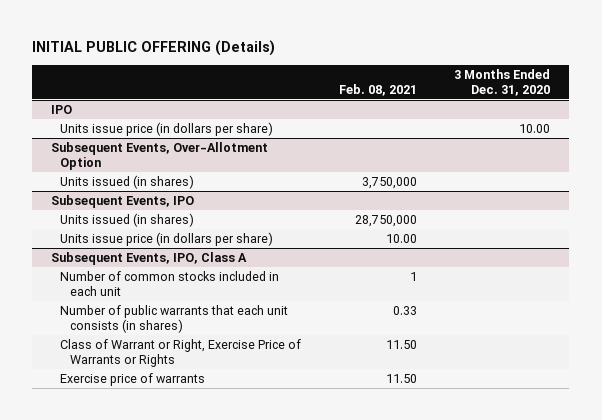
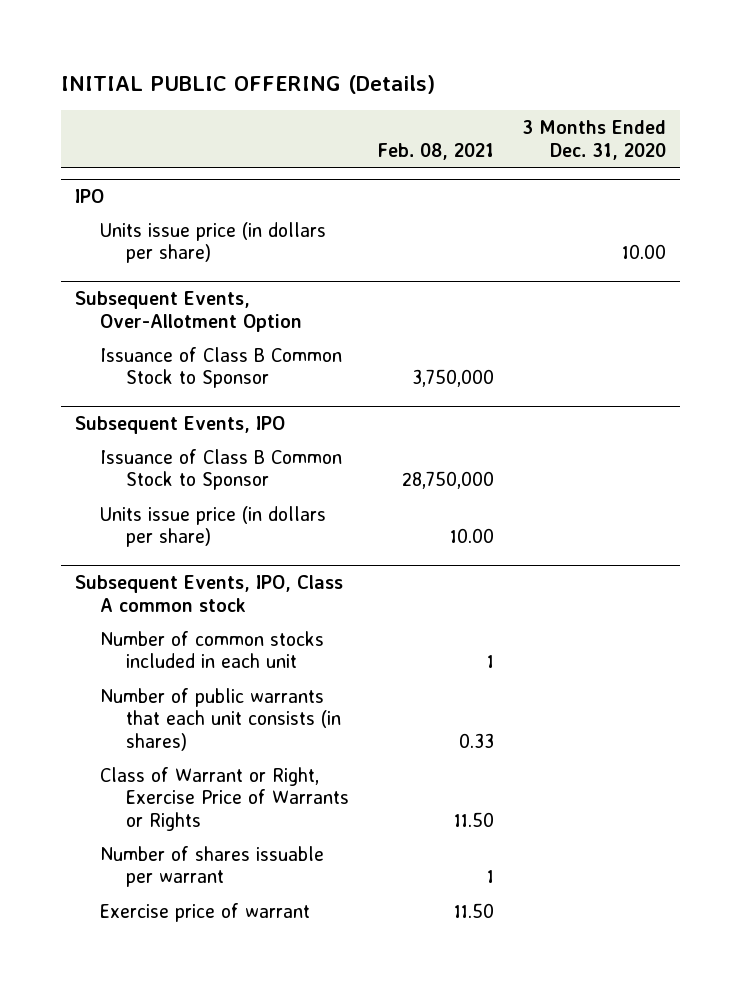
@ Subsequent Events, Over-Allotment Option
- Units issued (in shares) | 3,750,000 |
+ Issuance of Class B Common Stock to Sponsor | 3,750,000 |
@ Subsequent Events, IPO
- Units issued (in shares) | 28,750,000 |
+ Issuance of Class B Common Stock to Sponsor | 28,750,000 |
- Subsequent Events, IPO, Class A
+ Subsequent Events, IPO, Class A common stock
- Exercise price of warrants | 11.50 |
+ Number of shares issuable per warrant | 1 |
+ Exercise price of warrant | 11.50 |

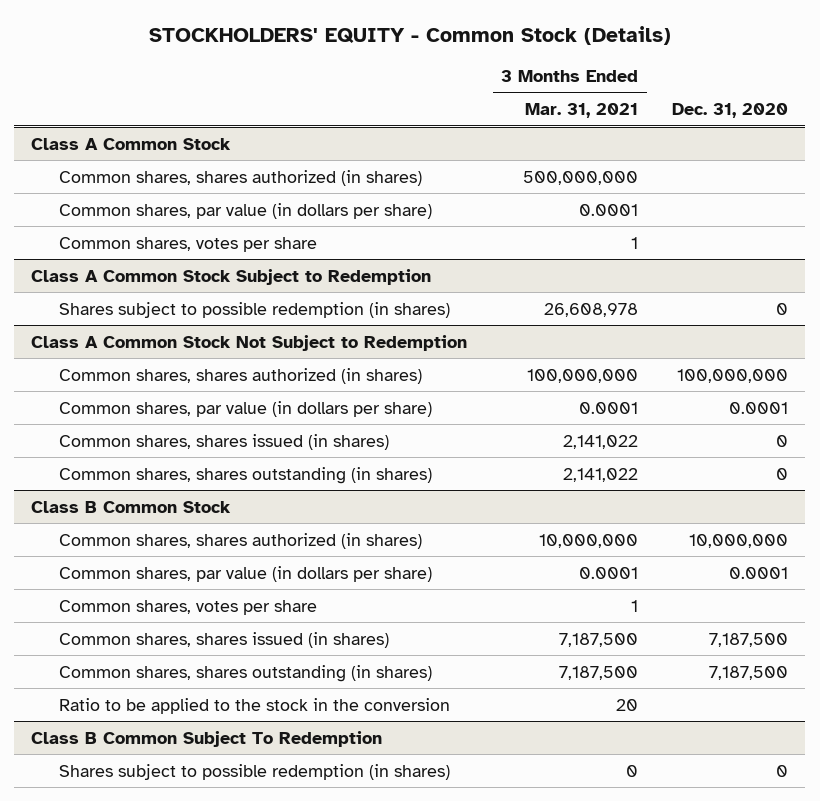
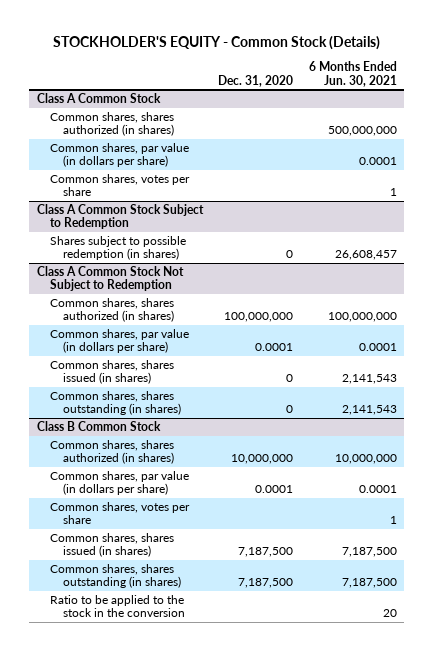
- STOCKHOLDERS' EQUITY - Common Stock (Details)
+ STOCKHOLDER'S EQUITY - Common Stock (Details)
- | 3 Months Ended Mar. 31, 2021 | Dec. 31, 2020
+ | Dec. 31, 2020 | 6 Months Ended Jun. 30, 2021
- Class B Common Subject To Redemption
- Shares subject to possible redemption (in shares) | 0 | 0

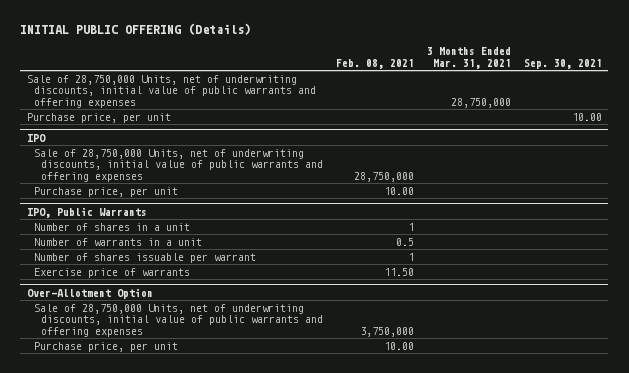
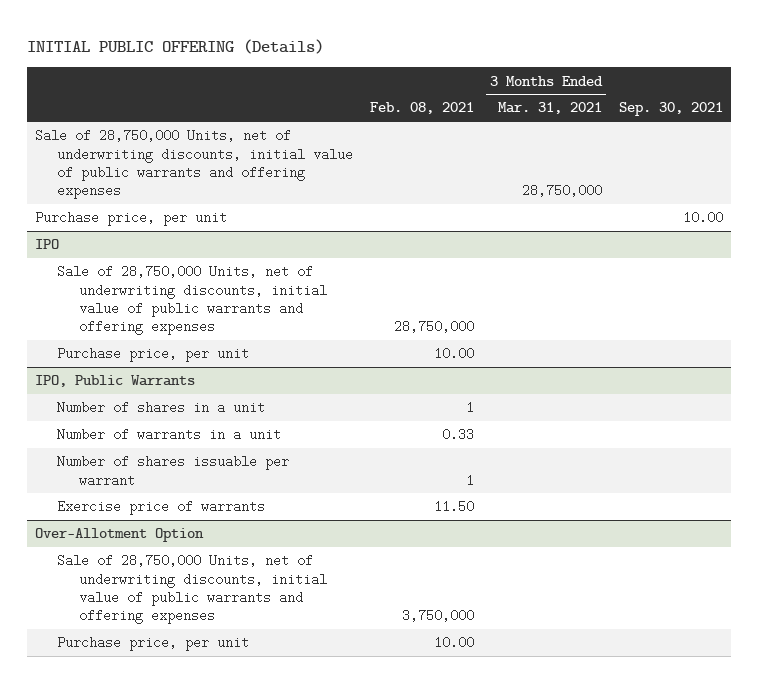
@ IPO, Public Warrants
- Number of warrants in a unit | 0.5 | |
+ Number of warrants in a unit | 0.33 | |

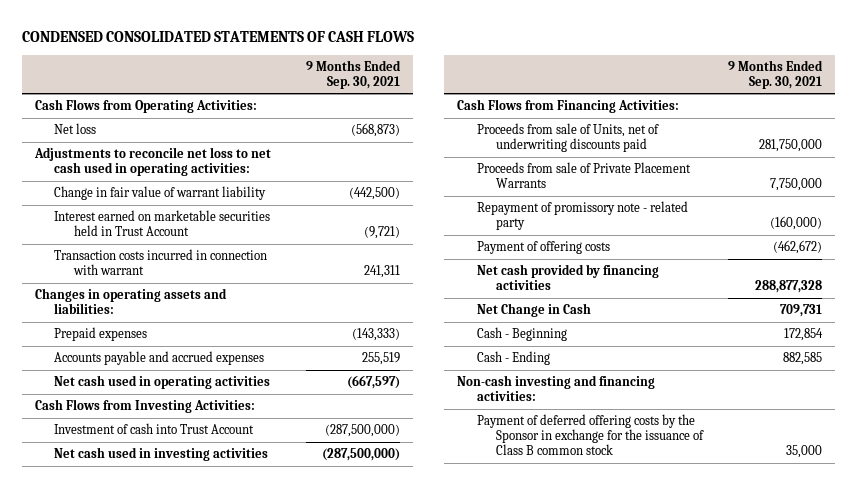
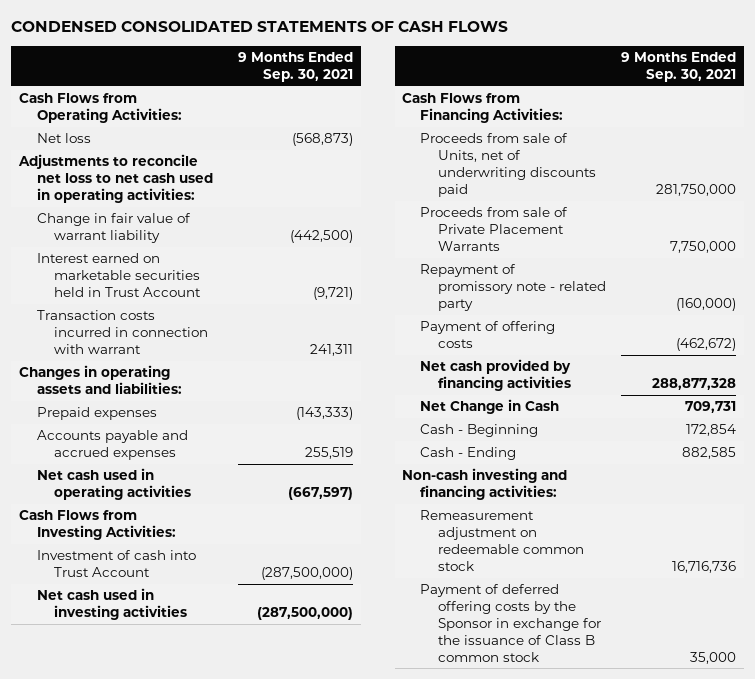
+ Remeasurement adjustment on redeemable common stock | 16,716,736

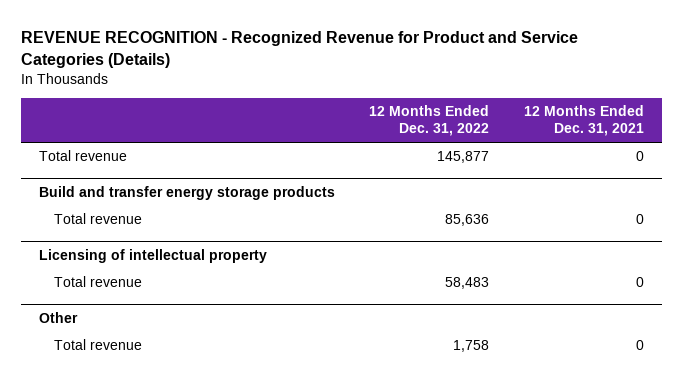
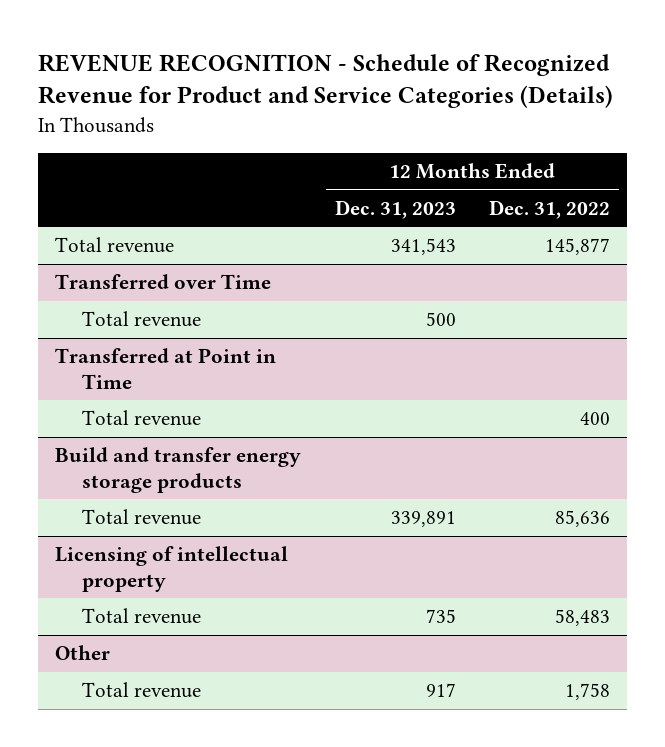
- REVENUE RECOGNITION - Recognized Revenue for Product and Service Categories (Details)
+ REVENUE RECOGNITION - Schedule of Recognized Revenue for Product and Service Categories (Details)
- | 12 Months Ended Dec. 31, 2022 | 12 Months Ended Dec. 31, 2021
+ | 12 Months Ended Dec. 31, 2023 | 12 Months Ended Dec. 31, 2022
+ Transferred over Time
+ Total revenue | 500 |
+ Transferred at Point in Time
+ Total revenue | | 400

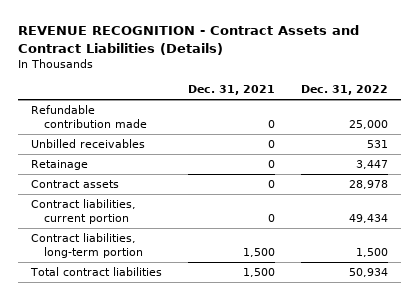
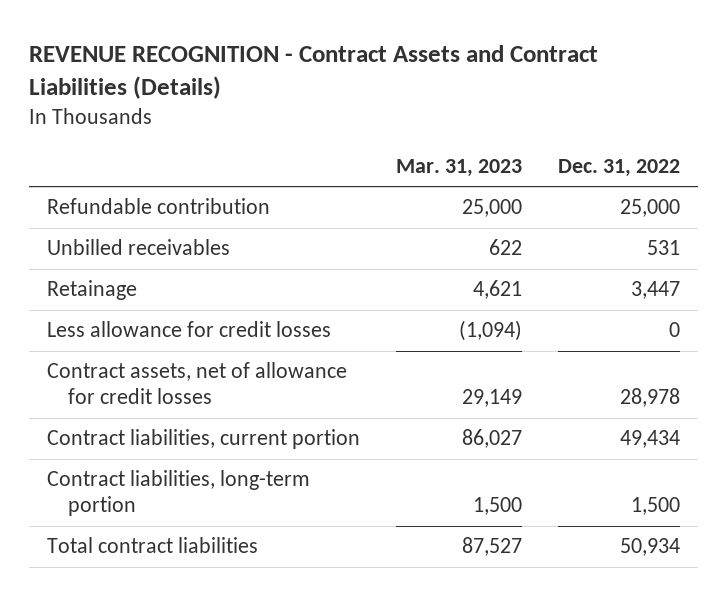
- | Dec. 31, 2021 | Dec. 31, 2022
+ | Mar. 31, 2023 | Dec. 31, 2022
- Refundable contribution made | 0 | 25,000
+ Refundable contribution | 25,000 | 25,000
- Contract assets | 0 | 28,978
+ Less allowance for credit losses | (1,094) | 0
+ Contract assets, net of allowance for credit losses | 29,149 | 28,978

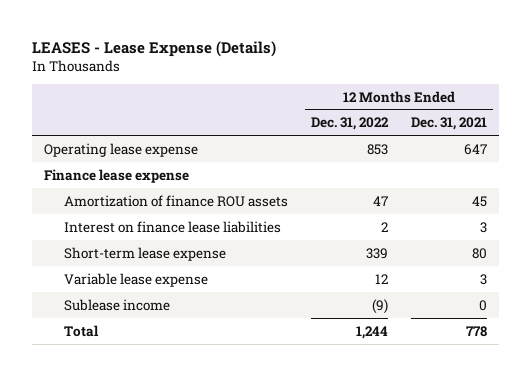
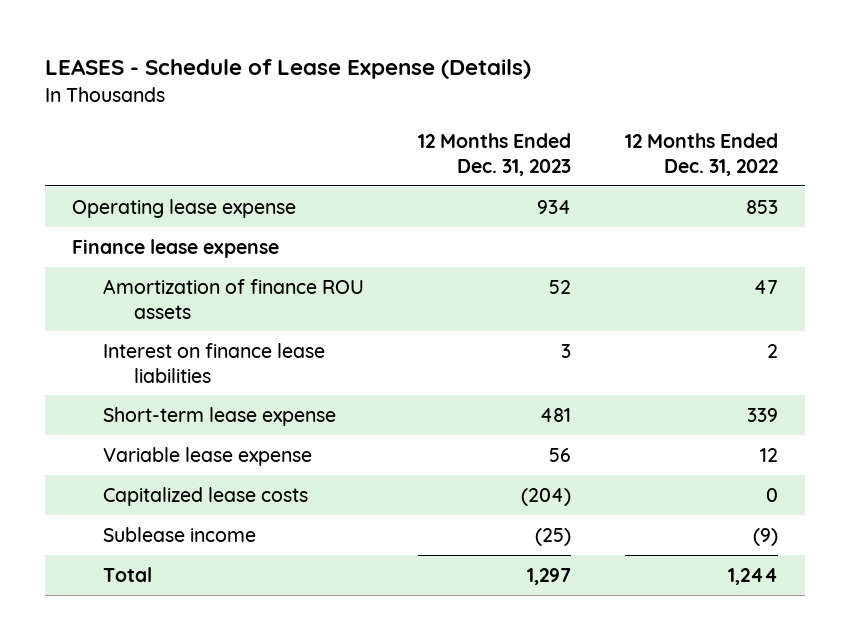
- LEASES - Lease Expense (Details)
+ LEASES - Schedule of Lease Expense (Details)
- | 12 Months Ended Dec. 31, 2022 | 12 Months Ended Dec. 31, 2021
+ | 12 Months Ended Dec. 31, 2023 | 12 Months Ended Dec. 31, 2022
+ Capitalized lease costs | (204) | 0

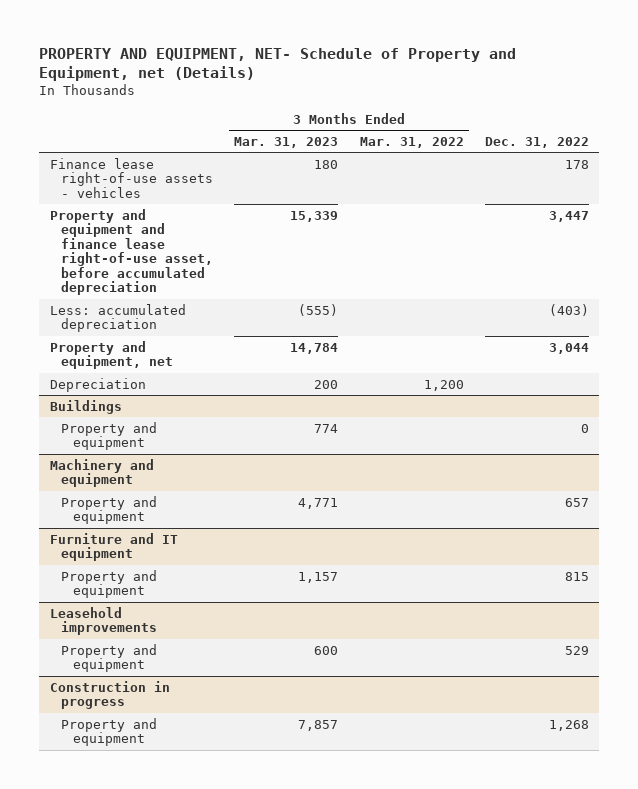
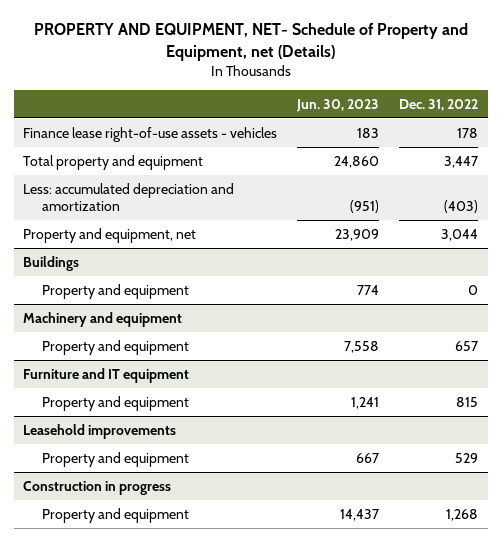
- | 3 Months Ended Mar. 31, 2023 | 3 Months Ended Mar. 31, 2022 | Dec. 31, 2022
+ | Jun. 30, 2023 | Dec. 31, 2022
- Property and equipment and finance lease right-of-use asset, before accumulated depreciation | 15,339 | | 3,447
- Less: accumulated depreciation | (555) | | (403)
+ Total property and equipment | 24,860 | 3,447
+ Less: accumulated depreciation and amortization | (951) | (403)
- Depreciation | 200 | 1,200 |

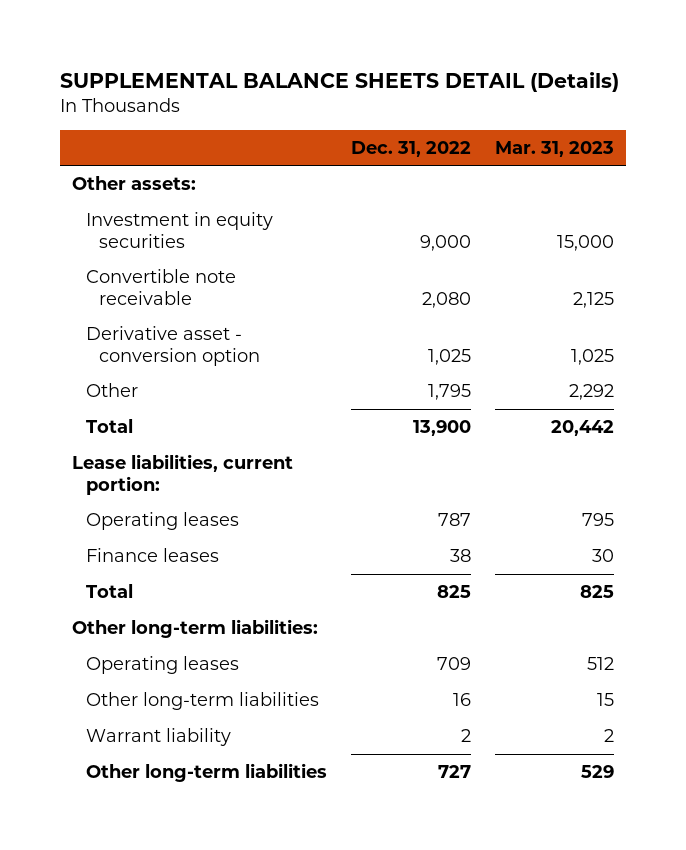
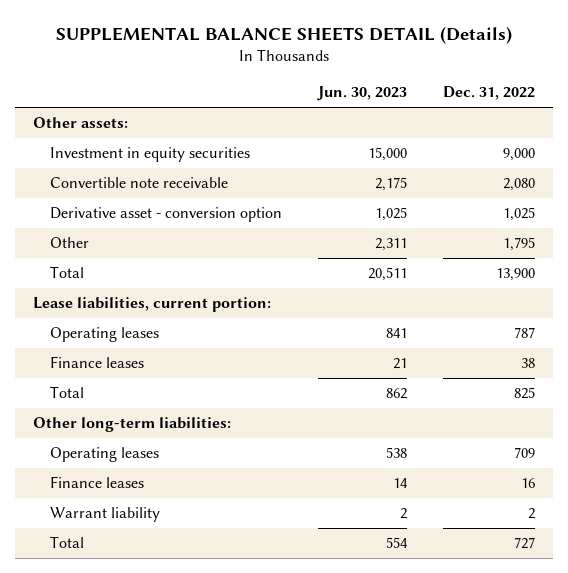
- | Dec. 31, 2022 | Mar. 31, 2023
+ | Jun. 30, 2023 | Dec. 31, 2022
- Other long-term liabilities | 16 | 15
+ Finance leases | 14 | 16
- Other long-term liabilities | 727 | 529
+ Total | 554 | 727

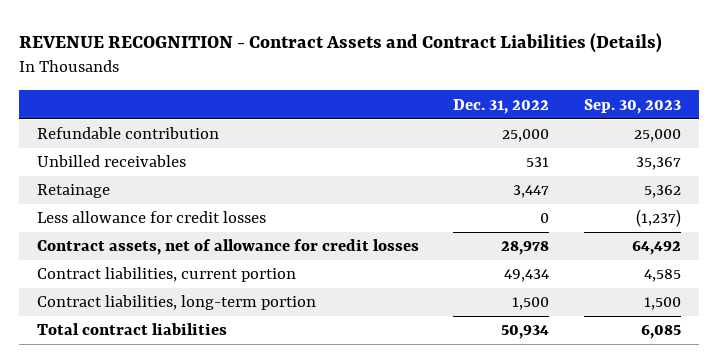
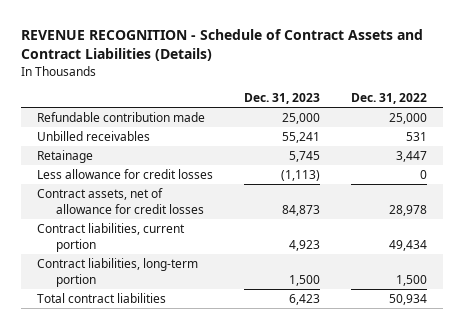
- REVENUE RECOGNITION - Contract Assets and Contract Liabilities (Details)
+ REVENUE RECOGNITION - Schedule of Contract Assets and Contract Liabilities (Details)
- | Dec. 31, 2022 | Sep. 30, 2023
+ | Dec. 31, 2023 | Dec. 31, 2022
- Refundable contribution | 25,000 | 25,000
+ Refundable contribution made | 25,000 | 25,000

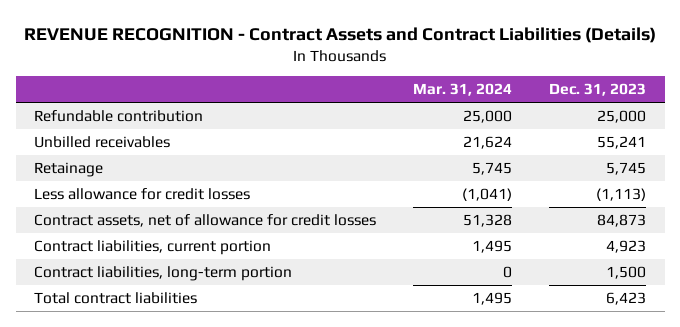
- REVENUE RECOGNITION - Schedule of Contract Assets and Contract Liabilities (Details)
+ REVENUE RECOGNITION - Contract Assets and Contract Liabilities (Details)
- | Dec. 31, 2023 | Dec. 31, 2022
+ | Mar. 31, 2024 | Dec. 31, 2023
- Refundable contribution made | 25,000 | 25,000
+ Refundable contribution | 25,000 | 25,000

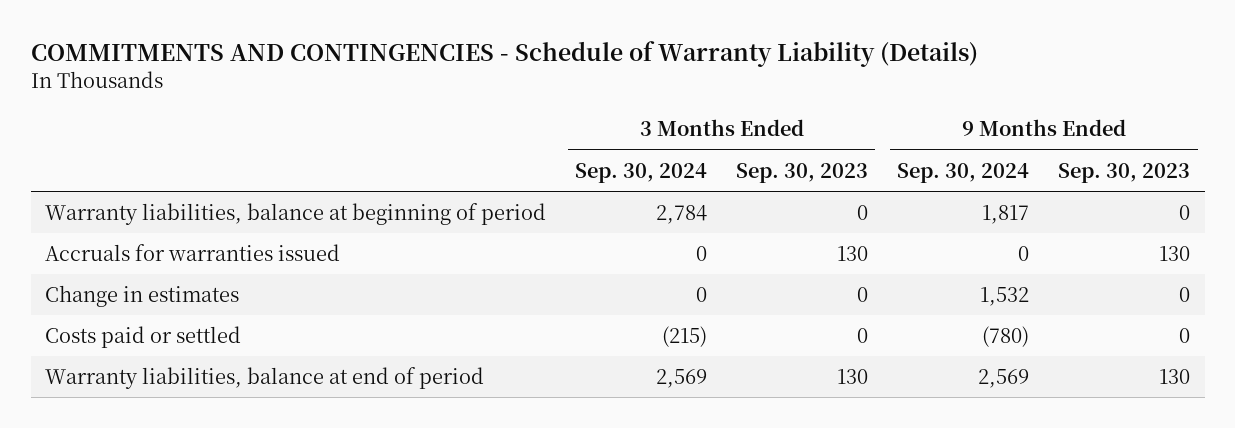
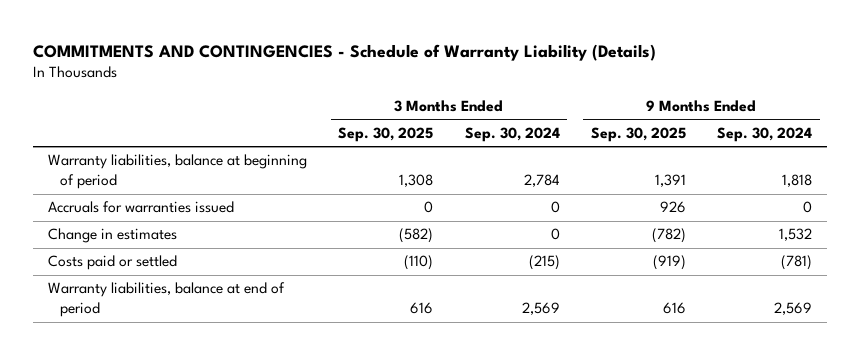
- | 3 Months Ended Sep. 30, 2024 | 3 Months Ended Sep. 30, 2023 | 9 Months Ended Sep. 30, 2024 | 9 Months Ended Sep. 30, 2023
+ | 3 Months Ended Sep. 30, 2025 | 3 Months Ended Sep. 30, 2024 | 9 Months Ended Sep. 30, 2025 | 9 Months Ended Sep. 30, 2024
- Warranty liabilities, balance at beginning of period | 2,784 | 0 | 1,817 | 0
+ Warranty liabilities, balance at beginning of period | 1,308 | 2,784 | 1,391 | 1,818
- Costs paid or settled | (215) | 0 | (780) | 0
+ Costs paid or settled | (110) | (215) | (919) | (781)

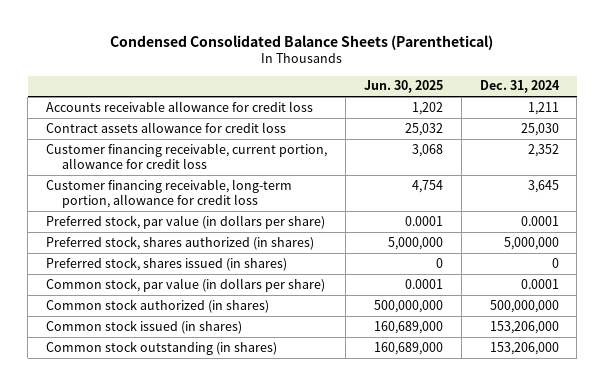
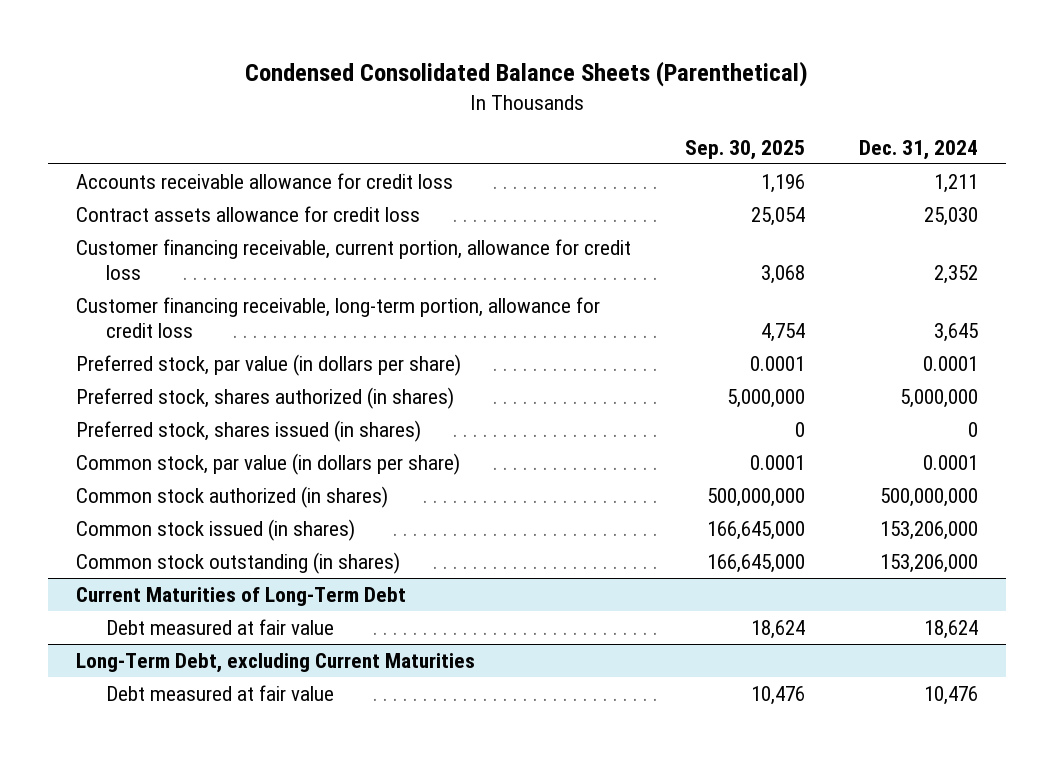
- | Jun. 30, 2025 | Dec. 31, 2024
+ | Sep. 30, 2025 | Dec. 31, 2024
+ Current Maturities of Long-Term Debt
+ Debt measured at fair value | 18,624 | 18,624
+ Long-Term Debt, excluding Current Maturities
+ Debt measured at fair value | 10,476 | 10,476

